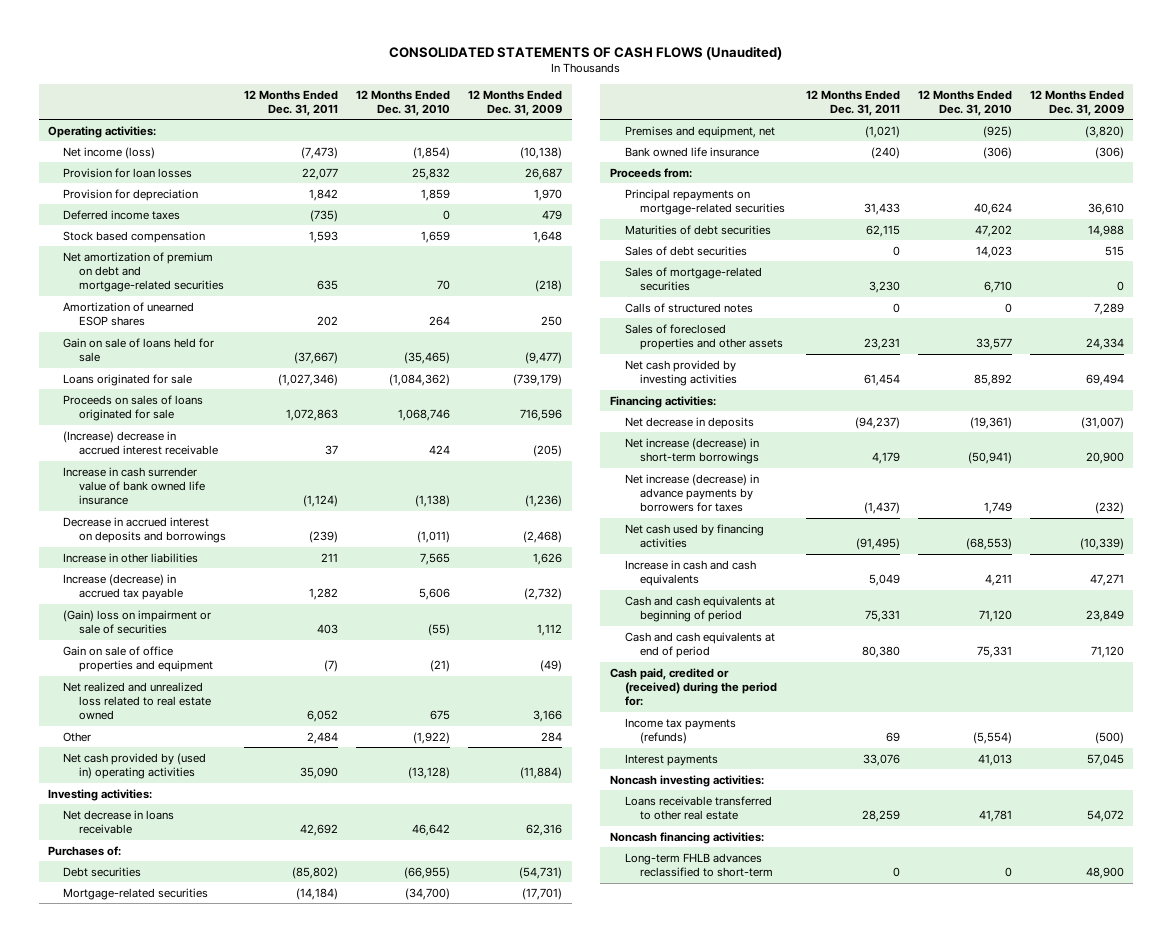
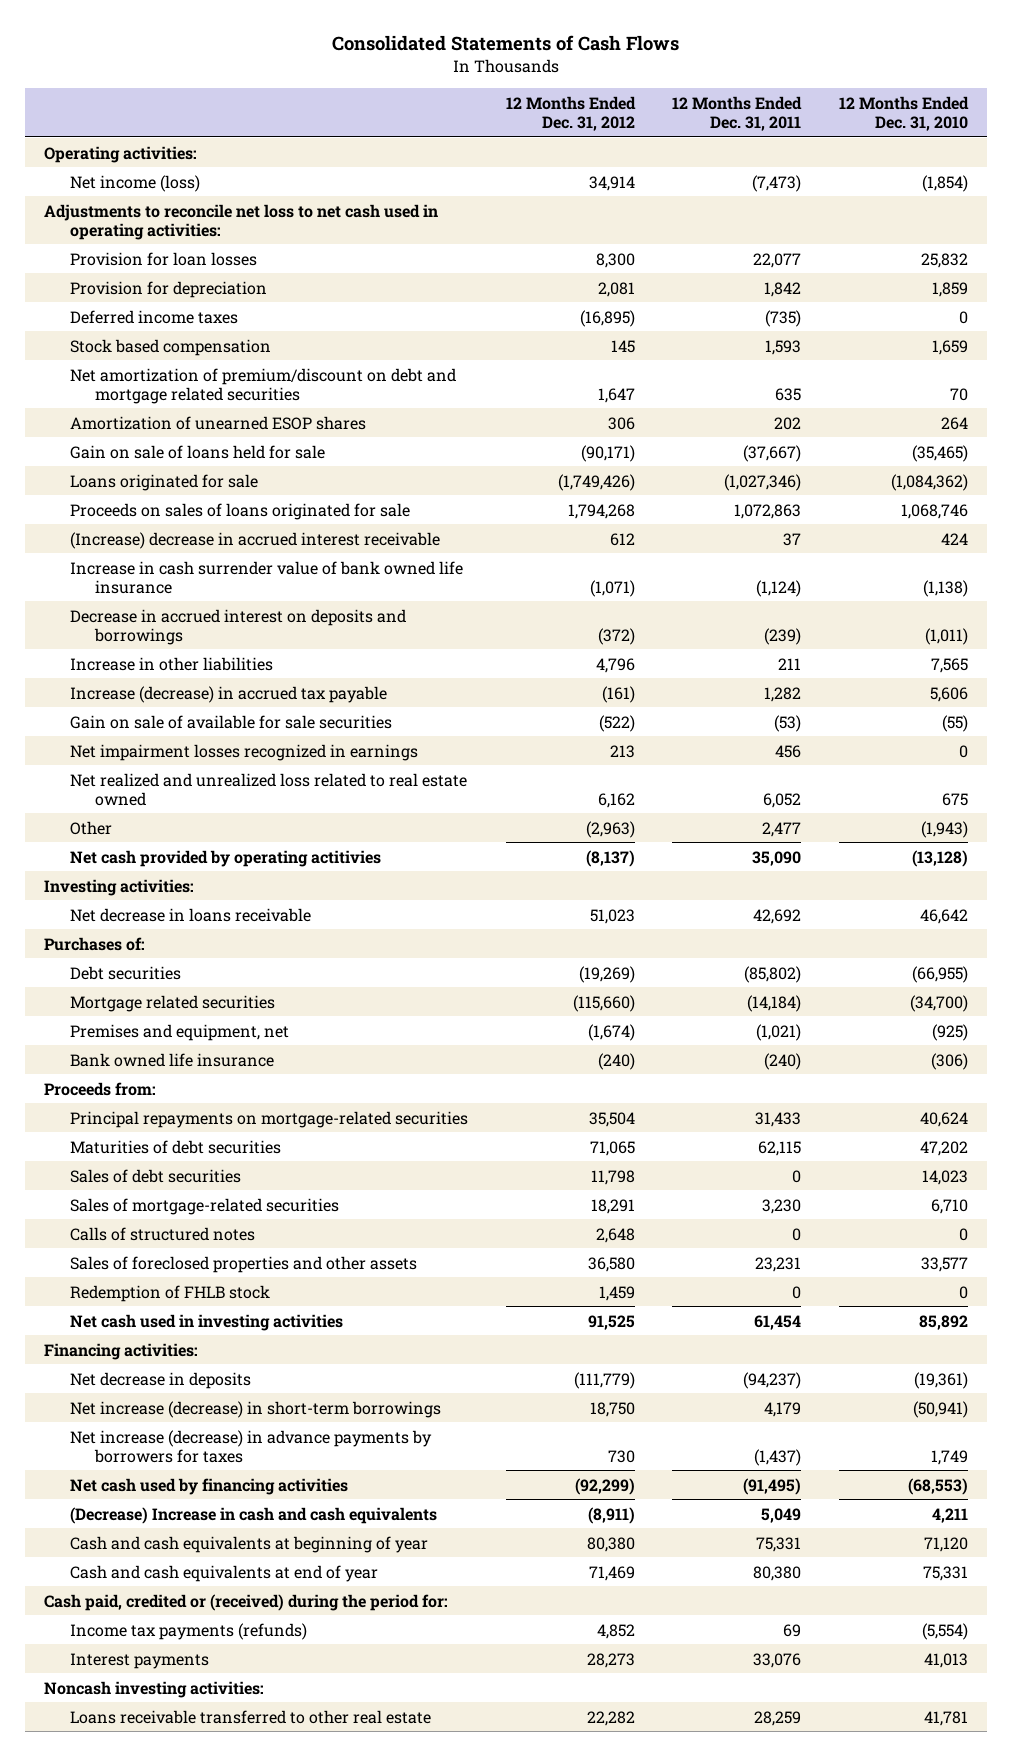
- CONSOLIDATED STATEMENTS OF CASH FLOWS (Unaudited)
+ Consolidated Statements of Cash Flows
- | 12 Months Ended Dec. 31, 2011 | 12 Months Ended Dec. 31, 2010 | 12 Months Ended Dec. 31, 2009
+ | 12 Months Ended Dec. 31, 2012 | 12 Months Ended Dec. 31, 2011 | 12 Months Ended Dec. 31, 2010
+ Adjustments to reconcile net loss to net cash used in operating activities:
- Net amortization of premium on debt and mortgage-related securities | 635 | 70 | (218)
+ Net amortization of premium/discount on debt and mortgage related securities | 1,647 | 635 | 70
- (Gain) loss on impairment or sale of securities | 403 | (55) | 1,112
- Gain on sale of office properties and equipment | (7) | (21) | (49)
+ Gain on sale of available for sale securities | (522) | (53) | (55)
+ Net impairment losses recognized in earnings | 213 | 456 | 0
- Other | 2,484 | (1,922) | 284
- Net cash provided by (used in) operating activities | 35,090 | (13,128) | (11,884)
+ Other | (2,963) | 2,477 | (1,943)
+ Net cash provided by operating actitivies | (8,137) | 35,090 | (13,128)
- Mortgage-related securities | (14,184) | (34,700) | (17,701)
+ Mortgage related securities | (115,660) | (14,184) | (34,700)
- Net cash provided by investing activities | 61,454 | 85,892 | 69,494
+ Redemption of FHLB stock | 1,459 | 0 | 0
+ Net cash used in investing activities | 91,525 | 61,454 | 85,892
- Increase in cash and cash equivalents | 5,049 | 4,211 | 47,271
- Cash and cash equivalents at beginning of period | 75,331 | 71,120 | 23,849
- Cash and cash equivalents at end of period | 80,380 | 75,331 | 71,120
+ (Decrease) Increase in cash and cash equivalents | (8,911) | 5,049 | 4,211
+ Cash and cash equivalents at beginning of year | 80,380 | 75,331 | 71,120
+ Cash and cash equivalents at end of year | 71,469 | 80,380 | 75,331
- Noncash financing activities:
- Long-term FHLB advances reclassified to short-term | 0 | 0 | 48,900

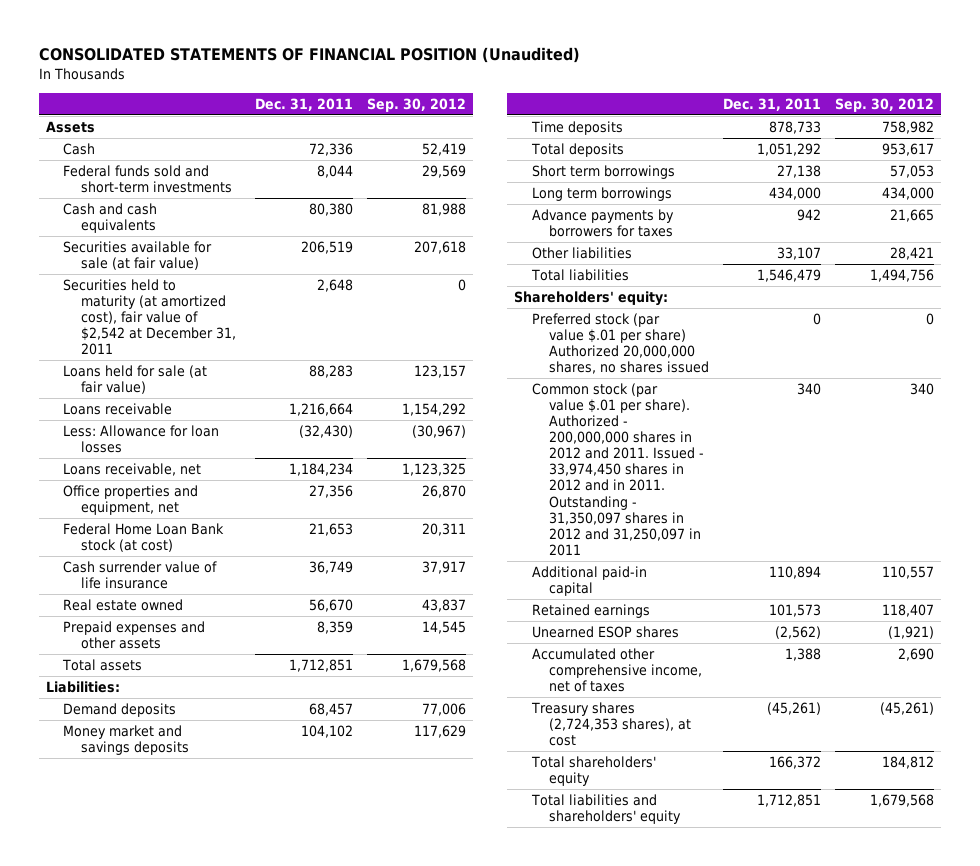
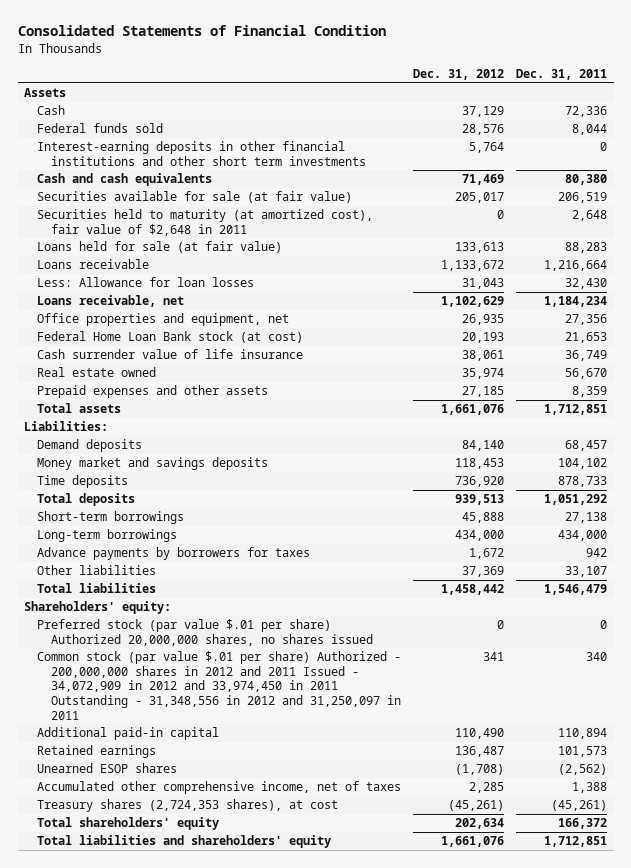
- CONSOLIDATED STATEMENTS OF FINANCIAL POSITION (Unaudited)
+ Consolidated Statements of Financial Condition
- | Dec. 31, 2011 | Sep. 30, 2012
+ | Dec. 31, 2012 | Dec. 31, 2011
- Federal funds sold and short-term investments | 8,044 | 29,569
+ Federal funds sold | 28,576 | 8,044
+ Interest-earning deposits in other financial institutions and other short term investments | 5,764 | 0
- Securities held to maturity (at amortized cost), fair value of $2,542 at December 31, 2011 | 2,648 | 0
+ Securities held to maturity (at amortized cost), fair value of $2,648 in 2011 | 0 | 2,648
- Less: Allowance for loan losses | (32,430) | (30,967)
+ Less: Allowance for loan losses | 31,043 | 32,430
- Short term borrowings | 27,138 | 57,053
- Long term borrowings | 434,000 | 434,000
+ Short-term borrowings | 45,888 | 27,138
+ Long-term borrowings | 434,000 | 434,000
- Common stock (par value $.01 per share). Authorized - 200,000,000 shares in 2012 and 2011. Issued - 33,974,450 shares in 2012 and in 2011. Outstanding - 31,350,097 shares in 2012 and 31,250,097 in 2011 | 340 | 340
+ Common stock (par value $.01 per share) Authorized - 200,000,000 shares in 2012 and 2011 Issued - 34,072,909 in 2012 and 33,974,450 in 2011 Outstanding - 31,348,556 in 2012 and 31,250,097 in 2011 | 341 | 340

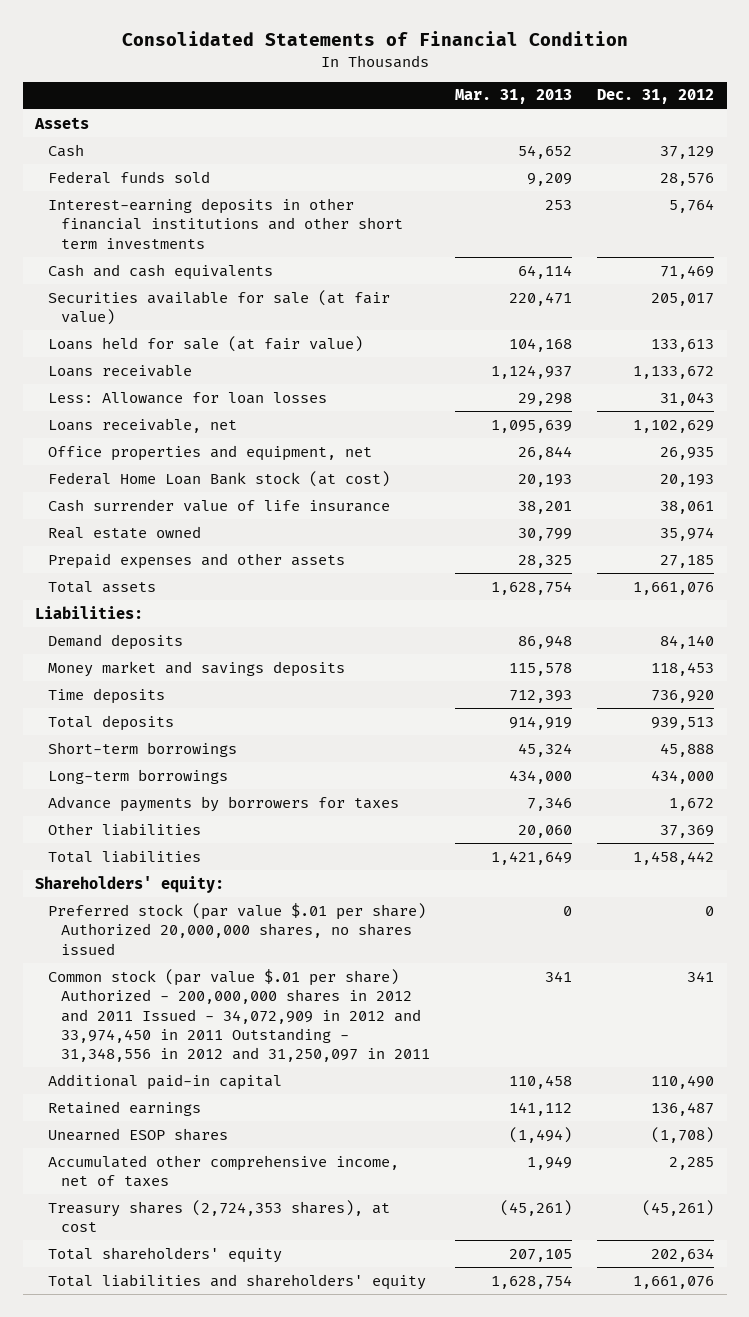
- | Dec. 31, 2012 | Dec. 31, 2011
+ | Mar. 31, 2013 | Dec. 31, 2012
- Securities held to maturity (at amortized cost), fair value of $2,648 in 2011 | 0 | 2,648

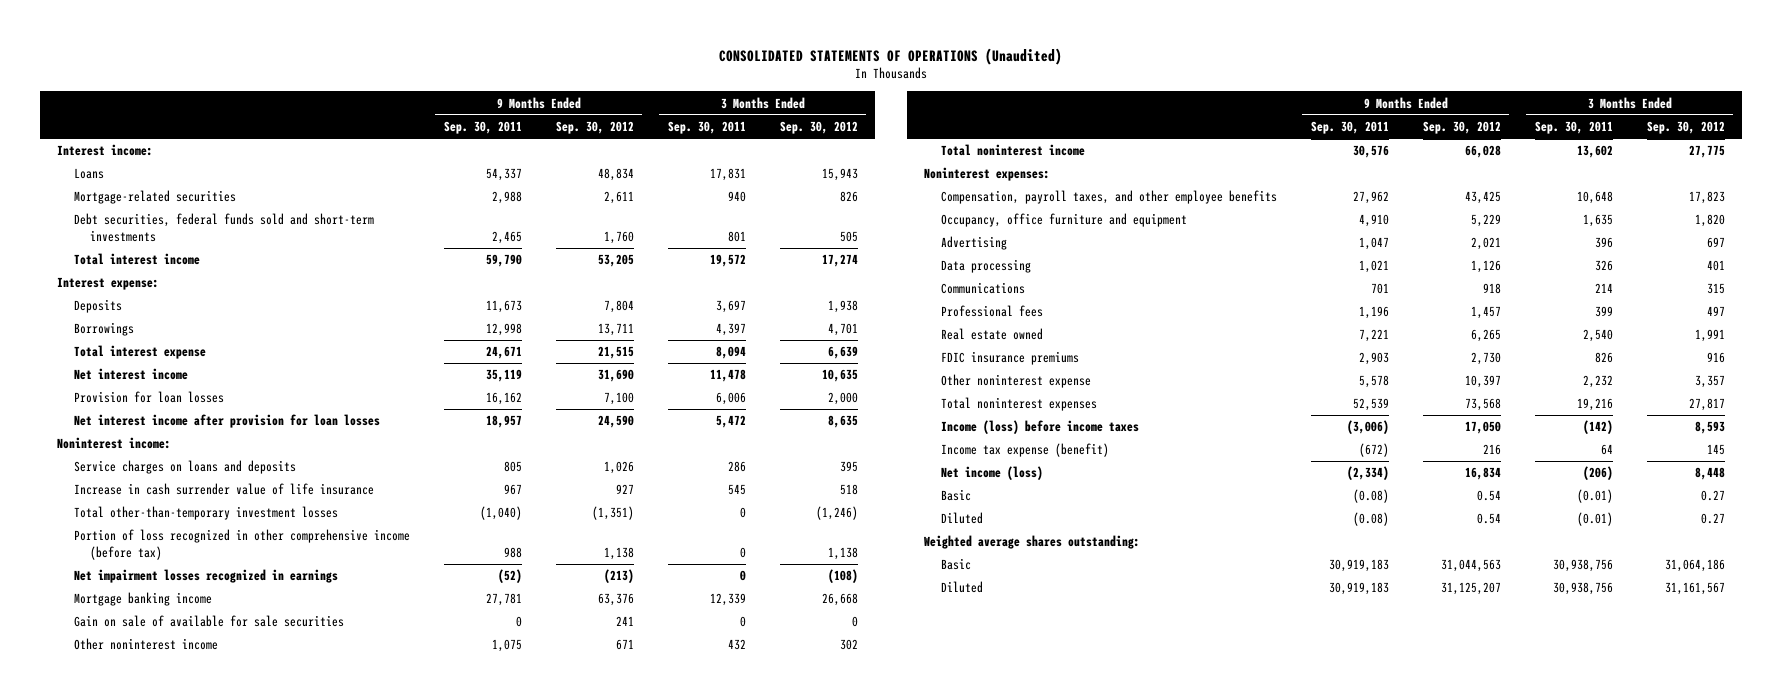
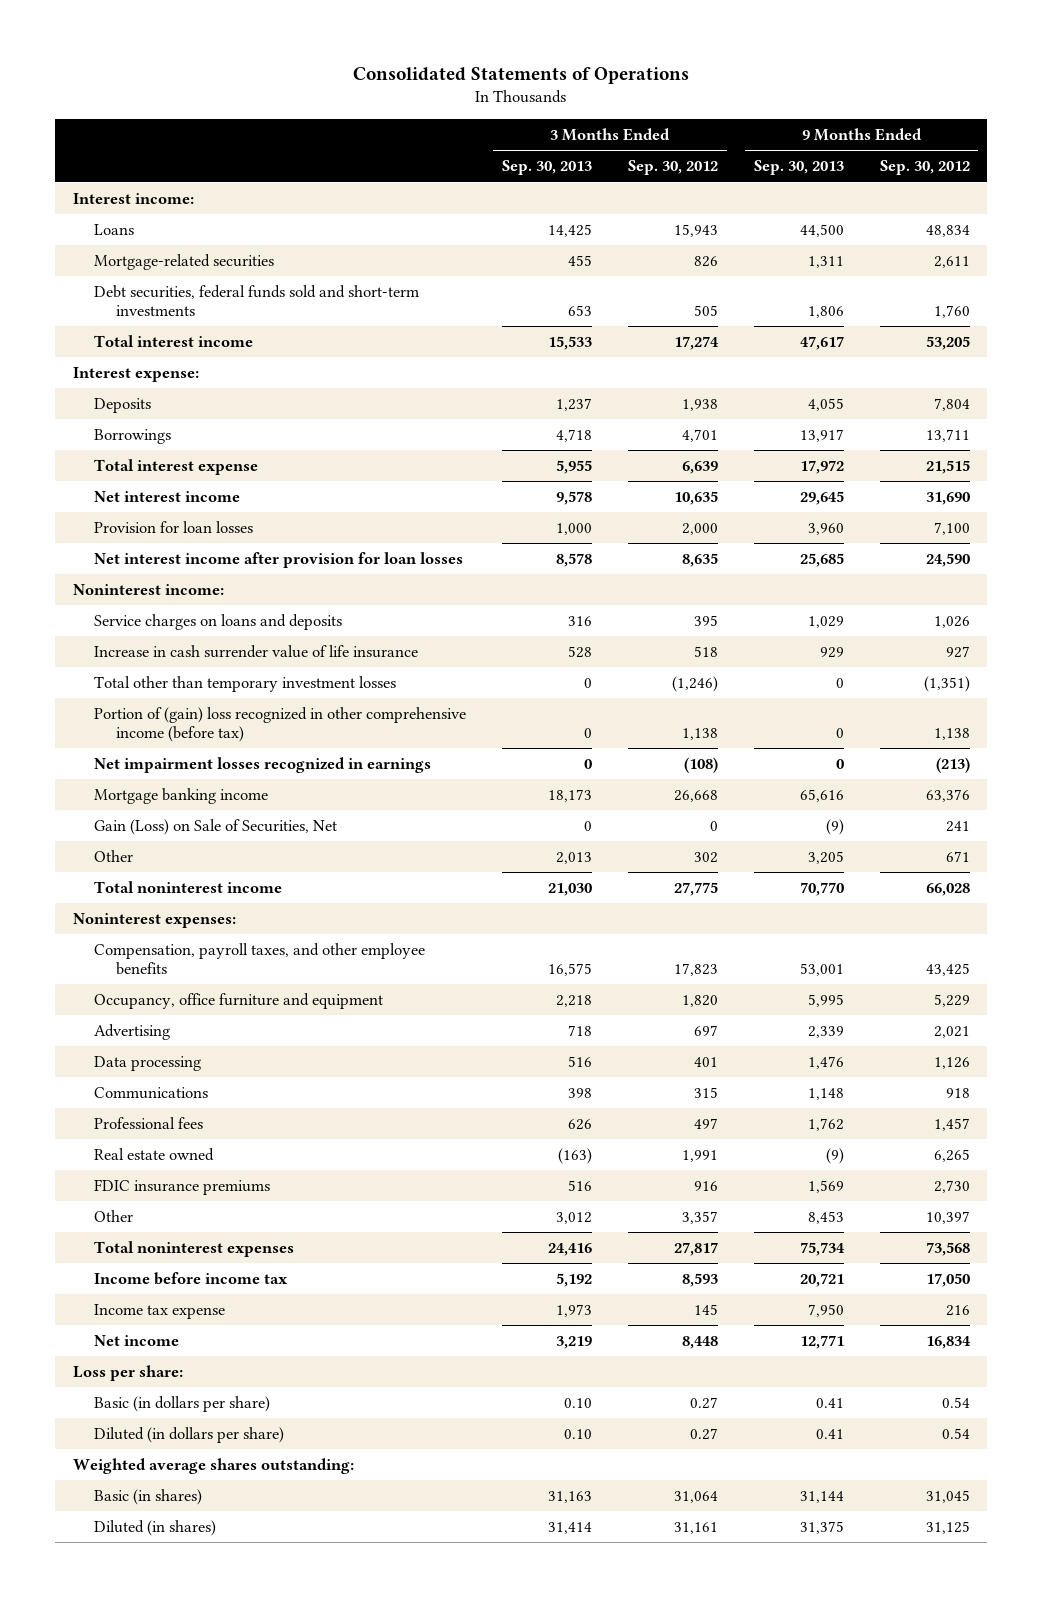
- CONSOLIDATED STATEMENTS OF OPERATIONS (Unaudited)
+ Consolidated Statements of Operations
- | 9 Months Ended Sep. 30, 2011 | 9 Months Ended Sep. 30, 2012 | 3 Months Ended Sep. 30, 2011 | 3 Months Ended Sep. 30, 2012
+ | 3 Months Ended Sep. 30, 2013 | 3 Months Ended Sep. 30, 2012 | 9 Months Ended Sep. 30, 2013 | 9 Months Ended Sep. 30, 2012
- Total other-than-temporary investment losses | (1,040) | (1,351) | 0 | (1,246)
- Portion of loss recognized in other comprehensive income (before tax) | 988 | 1,138 | 0 | 1,138
+ Total other than temporary investment losses | 0 | (1,246) | 0 | (1,351)
+ Portion of (gain) loss recognized in other comprehensive income (before tax) | 0 | 1,138 | 0 | 1,138
- Gain on sale of available for sale securities | 0 | 241 | 0 | 0
- Other noninterest income | 1,075 | 671 | 432 | 302
+ Gain (Loss) on Sale of Securities, Net | 0 | 0 | (9) | 241
+ Other | 2,013 | 302 | 3,205 | 671
- Other noninterest expense | 5,578 | 10,397 | 2,232 | 3,357
+ Other | 3,012 | 3,357 | 8,453 | 10,397
- Income (loss) before income taxes | (3,006) | 17,050 | (142) | 8,593
- Income tax expense (benefit) | (672) | 216 | 64 | 145
- Net income (loss) | (2,334) | 16,834 | (206) | 8,448
- Basic | (0.08) | 0.54 | (0.01) | 0.27
- Diluted | (0.08) | 0.54 | (0.01) | 0.27
+ Income before income tax | 5,192 | 8,593 | 20,721 | 17,050
+ Income tax expense | 1,973 | 145 | 7,950 | 216
+ Net income | 3,219 | 8,448 | 12,771 | 16,834
+ Loss per share:
+ Basic (in dollars per share) | 0.10 | 0.27 | 0.41 | 0.54
+ Diluted (in dollars per share) | 0.10 | 0.27 | 0.41 | 0.54
- Basic | 30,919,183 | 31,044,563 | 30,938,756 | 31,064,186
- Diluted | 30,919,183 | 31,125,207 | 30,938,756 | 31,161,567
+ Basic (in shares) | 31,163 | 31,064 | 31,144 | 31,045
+ Diluted (in shares) | 31,414 | 31,161 | 31,375 | 31,125

